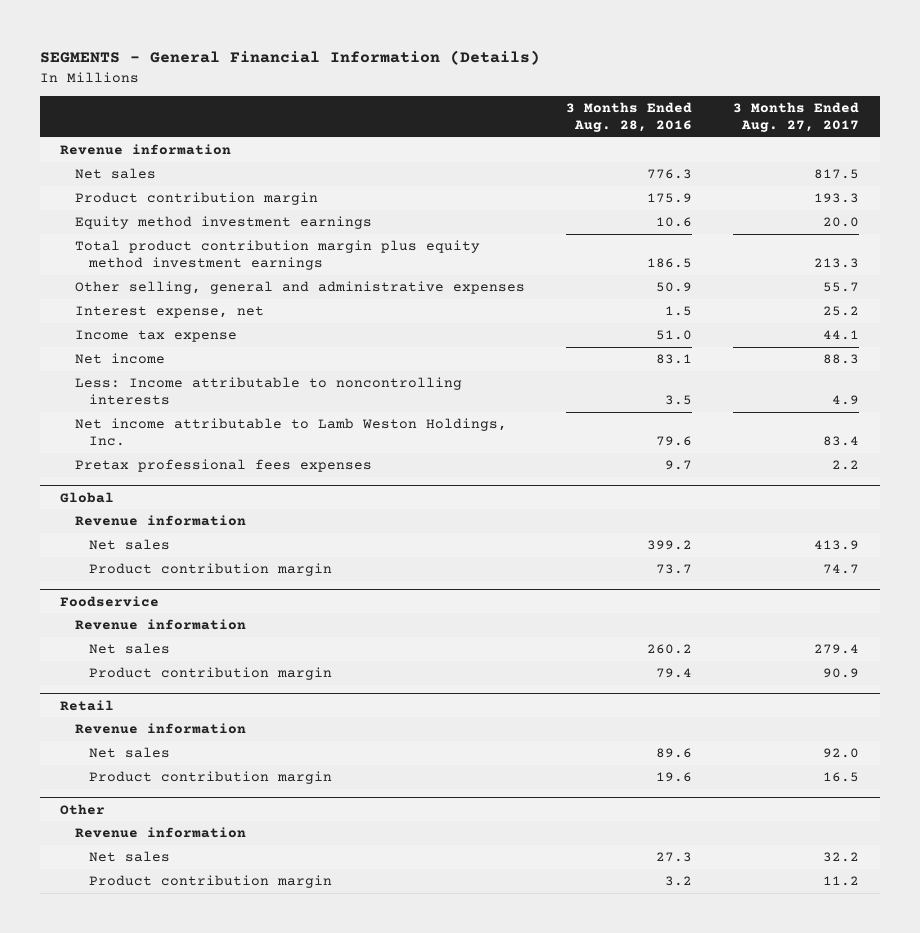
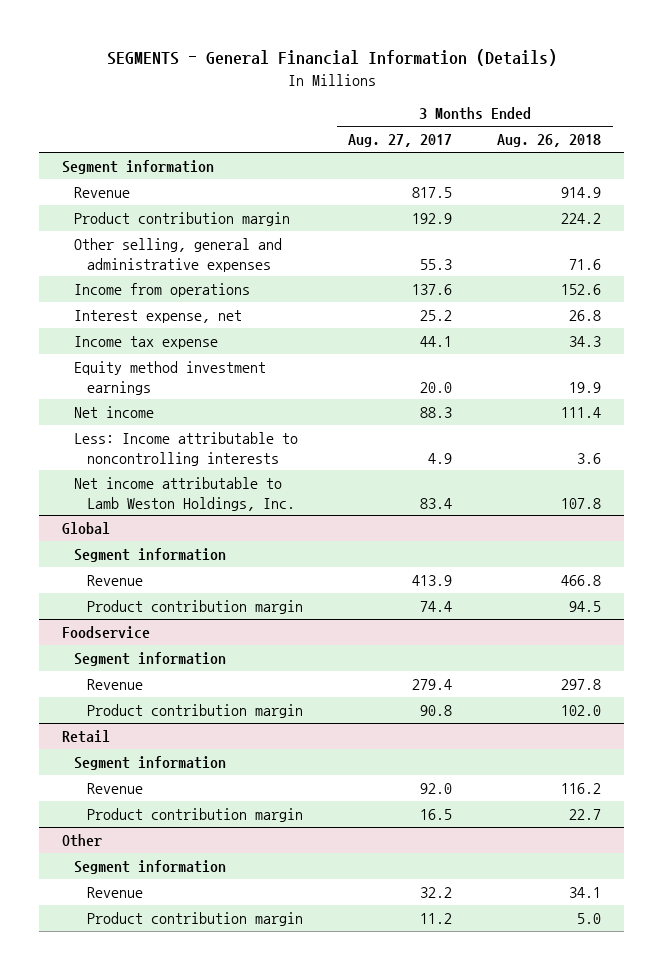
- | 3 Months Ended Aug. 28, 2016 | 3 Months Ended Aug. 27, 2017
+ | 3 Months Ended Aug. 27, 2017 | 3 Months Ended Aug. 26, 2018
- Revenue information
- Net sales | 776.3 | 817.5
- Product contribution margin | 175.9 | 193.3
- Total product contribution margin plus equity method investment earnings | 186.5 | 213.3
- Other selling, general and administrative expenses | 50.9 | 55.7
+ Segment information
+ Revenue | 817.5 | 914.9
+ Product contribution margin | 192.9 | 224.2
+ Other selling, general and administrative expenses | 55.3 | 71.6
+ Income from operations | 137.6 | 152.6
moved down: Equity method investment earnings | 20.0 | 19.9
- Pretax professional fees expenses | 9.7 | 2.2
@ Global
- Revenue information
- Net sales | 399.2 | 413.9
- Product contribution margin | 73.7 | 74.7
+ Segment information
+ Revenue | 413.9 | 466.8
+ Product contribution margin | 74.4 | 94.5
@ Foodservice
- Revenue information
- Net sales | 260.2 | 279.4
- Product contribution margin | 79.4 | 90.9
+ Segment information
+ Revenue | 279.4 | 297.8
+ Product contribution margin | 90.8 | 102.0
@ Retail
- Revenue information
- Net sales | 89.6 | 92.0
+ Segment information
+ Revenue | 92.0 | 116.2
@ Other
- Revenue information
- Net sales | 27.3 | 32.2
+ Segment information
+ Revenue | 32.2 | 34.1

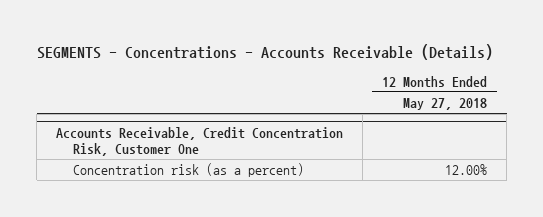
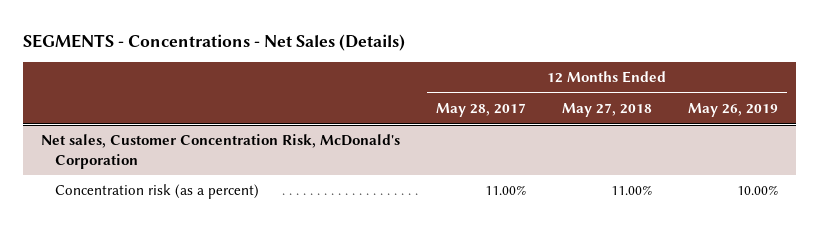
- SEGMENTS - Concentrations - Accounts Receivable (Details)
+ SEGMENTS - Concentrations - Net Sales (Details)
- | 12 Months Ended May 27, 2018
+ | 12 Months Ended May 28, 2017 | 12 Months Ended May 27, 2018 | 12 Months Ended May 26, 2019
- Accounts Receivable, Credit Concentration Risk, Customer One
- Concentration risk (as a percent) | 12.00%
+ Net sales, Customer Concentration Risk, McDonald's Corporation
+ Concentration risk (as a percent) | 11.00% | 11.00% | 10.00%

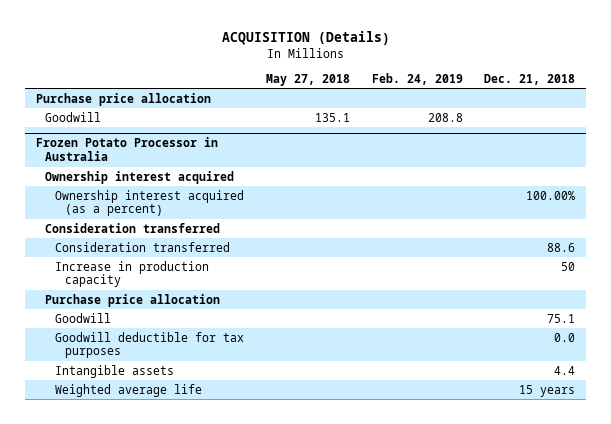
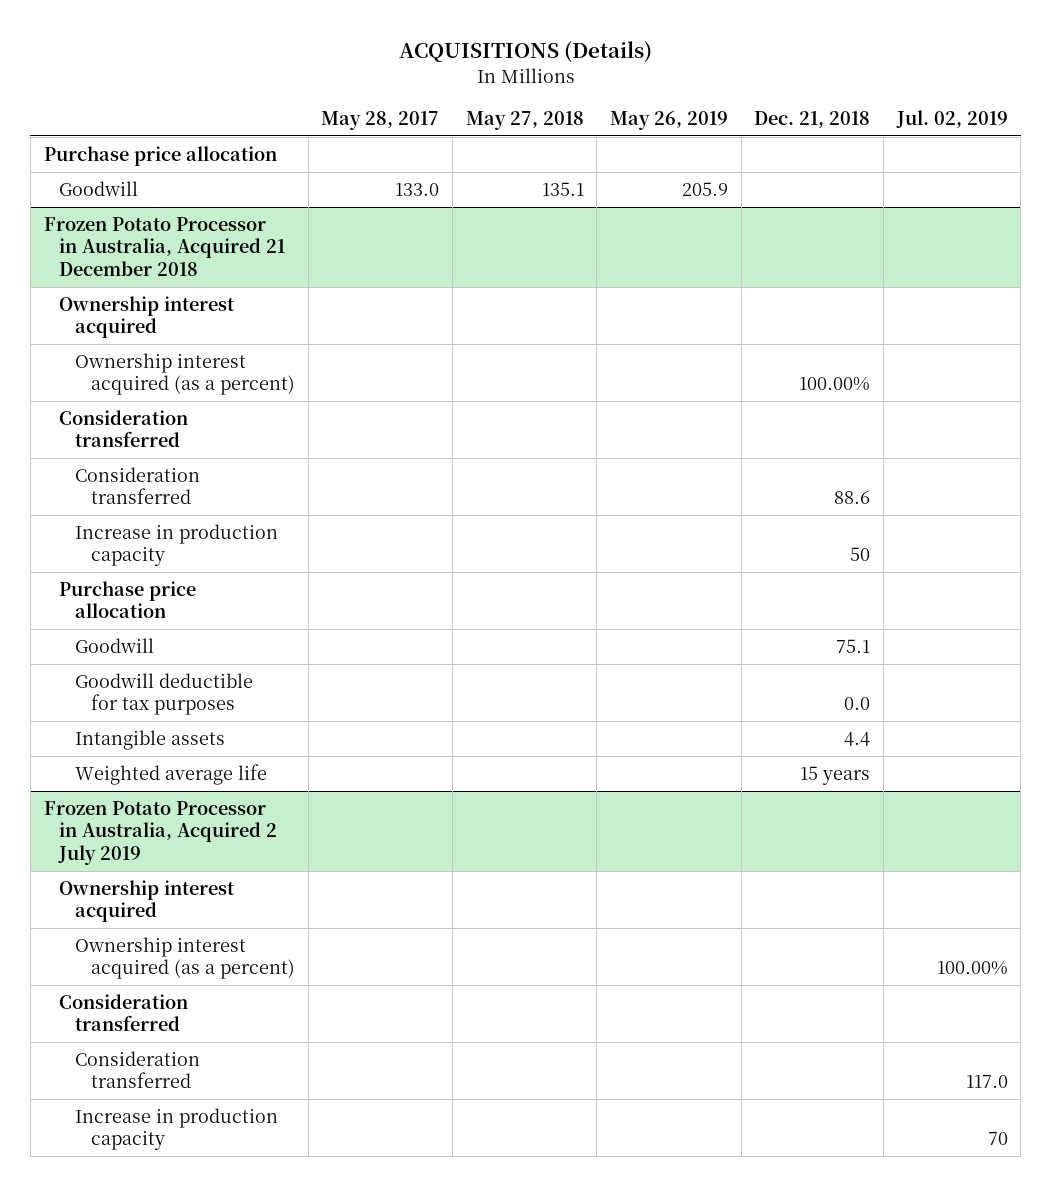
- ACQUISITION (Details)
+ ACQUISITIONS (Details)
- | May 27, 2018 | Feb. 24, 2019 | Dec. 21, 2018
+ | May 28, 2017 | May 27, 2018 | May 26, 2019 | Dec. 21, 2018 | Jul. 02, 2019
- Frozen Potato Processor in Australia
+ Frozen Potato Processor in Australia, Acquired 21 December 2018
+ Frozen Potato Processor in Australia, Acquired 2 July 2019
+ Ownership interest acquired
+ Ownership interest acquired (as a percent) | | | | | 100.00%
+ Consideration transferred
+ Consideration transferred | | | | | 117.0
+ Increase in production capacity | | | | | 70

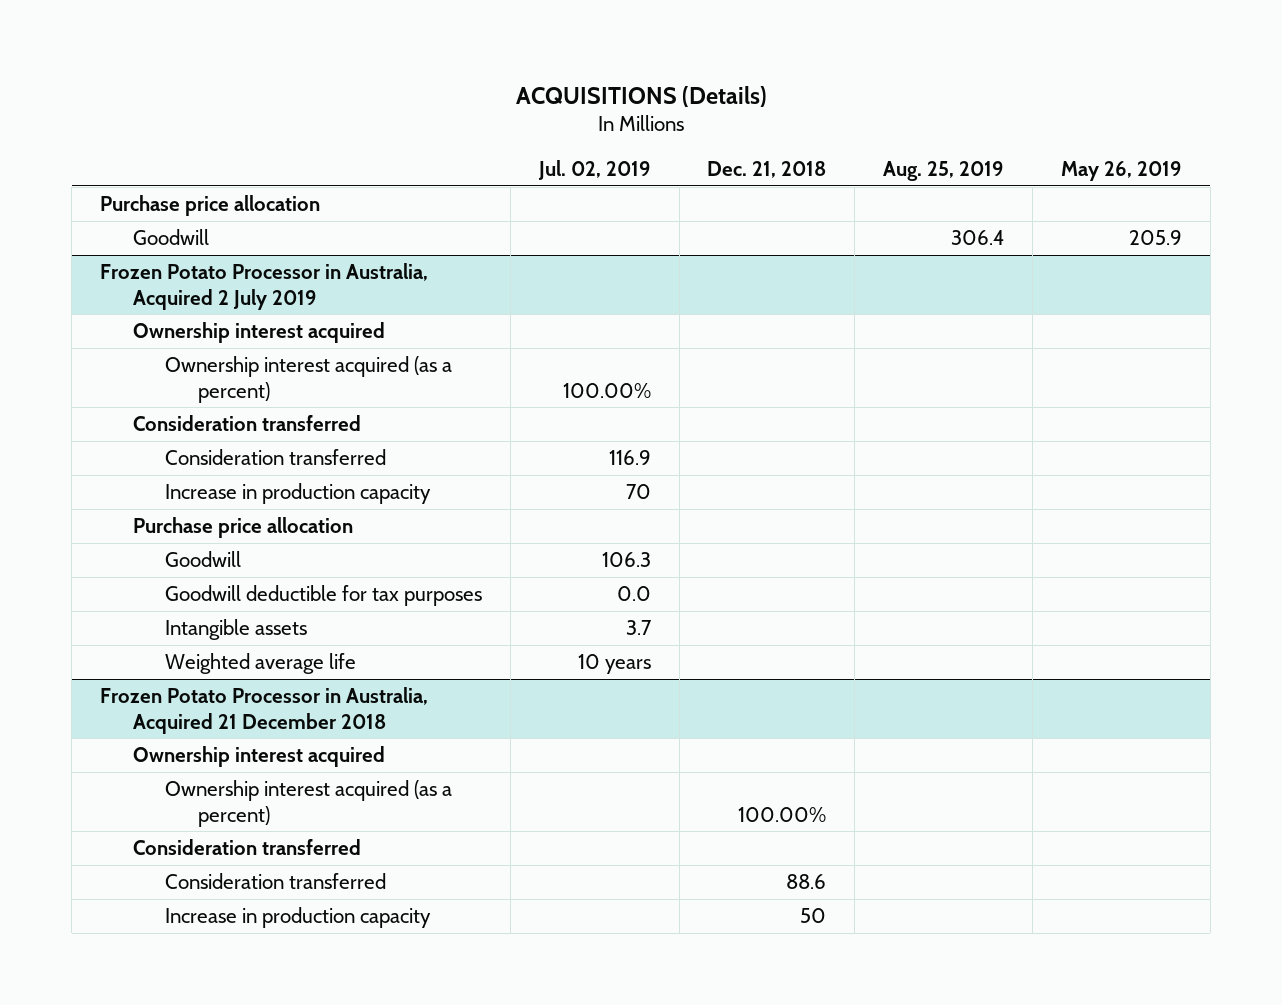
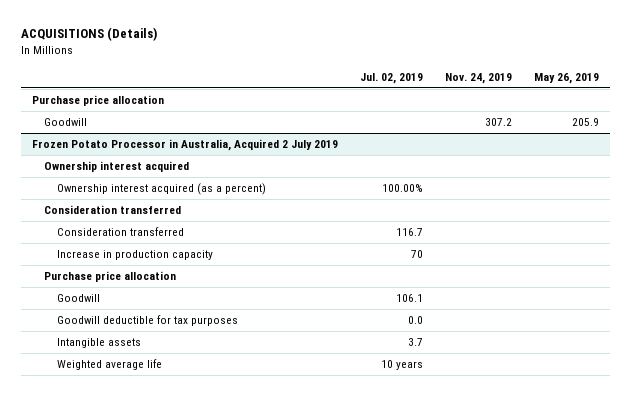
- | Jul. 02, 2019 | Dec. 21, 2018 | Aug. 25, 2019 | May 26, 2019
+ | Jul. 02, 2019 | Nov. 24, 2019 | May 26, 2019
@ Frozen Potato Processor in Australia, Acquired 2 July 2019
- Consideration transferred | 116.9 | | |
+ Consideration transferred | 116.7 | |
- Goodwill | 106.3 | | |
+ Goodwill | 106.1 | |
- Frozen Potato Processor in Australia, Acquired 21 December 2018
- Ownership interest acquired
- Ownership interest acquired (as a percent) | | 100.00% | |
- Consideration transferred
- Consideration transferred | | 88.6 | |
- Increase in production capacity | | 50 | |

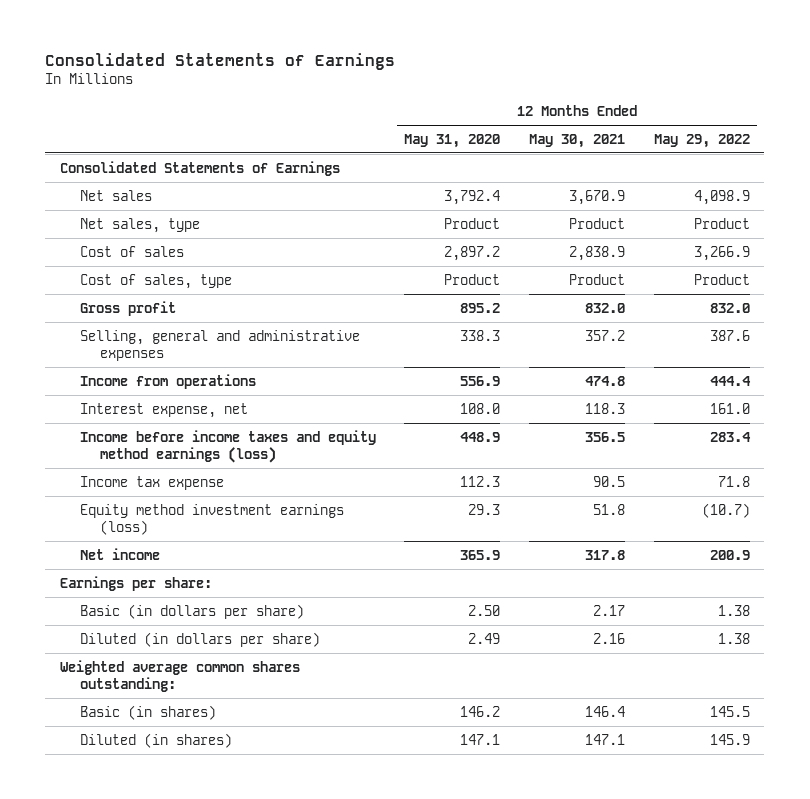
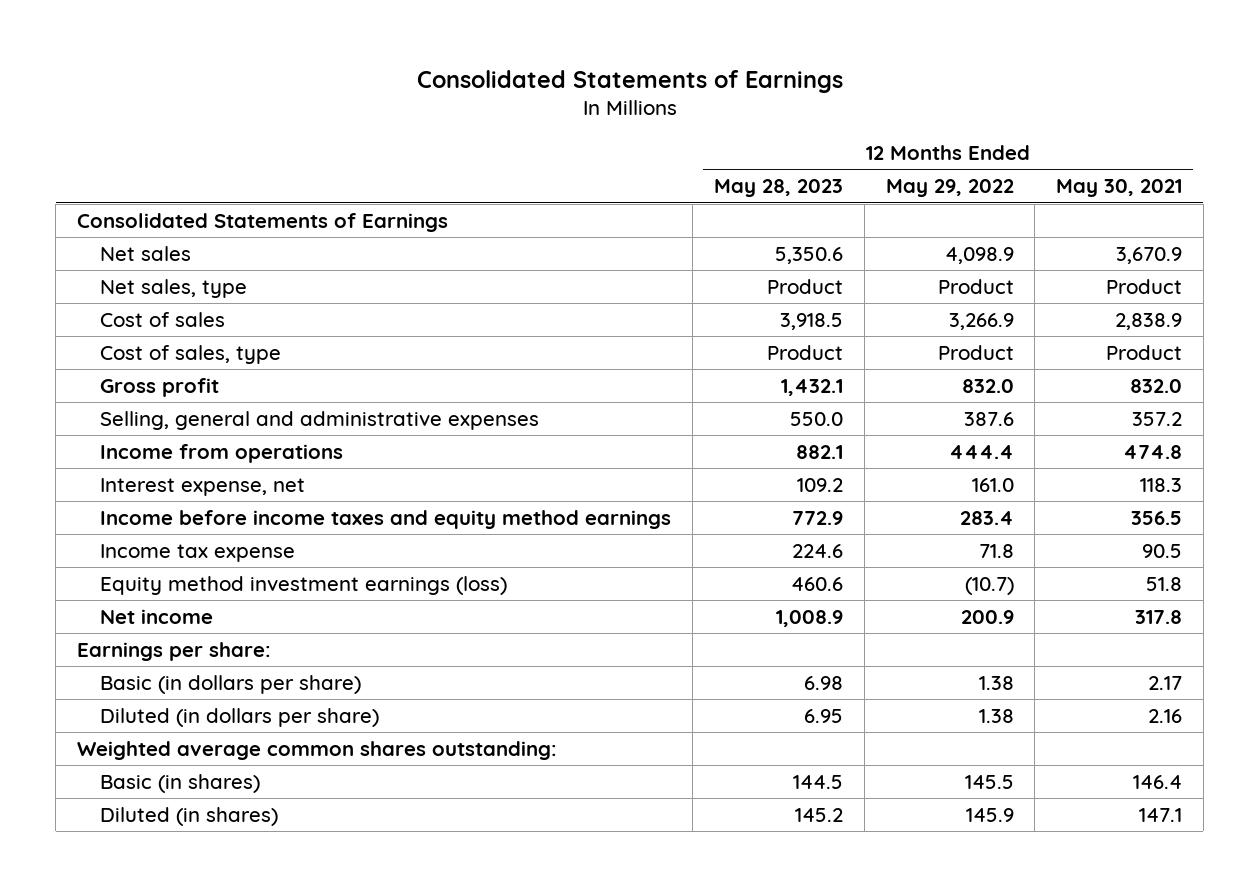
- | 12 Months Ended May 31, 2020 | 12 Months Ended May 30, 2021 | 12 Months Ended May 29, 2022
+ | 12 Months Ended May 28, 2023 | 12 Months Ended May 29, 2022 | 12 Months Ended May 30, 2021
- Income before income taxes and equity method earnings (loss) | 448.9 | 356.5 | 283.4
+ Income before income taxes and equity method earnings | 772.9 | 283.4 | 356.5

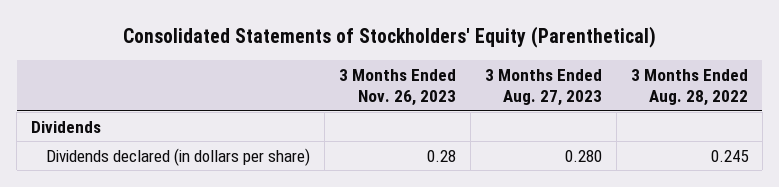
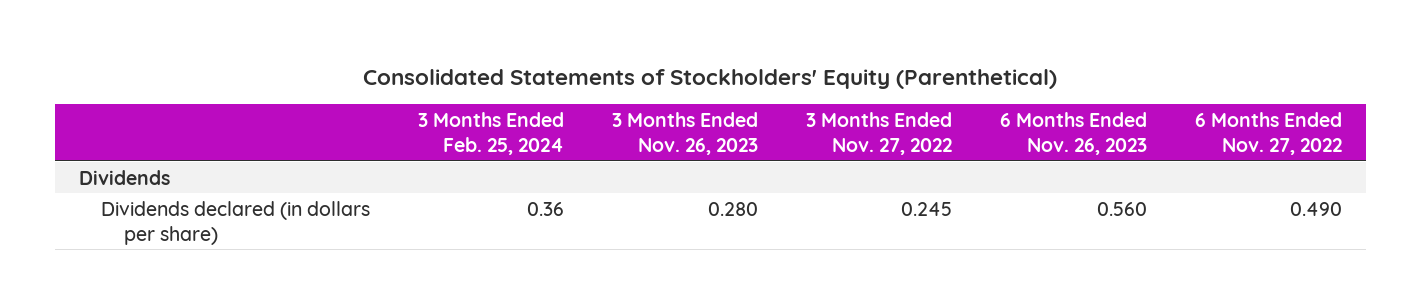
- | 3 Months Ended Nov. 26, 2023 | 3 Months Ended Aug. 27, 2023 | 3 Months Ended Aug. 28, 2022
+ | 3 Months Ended Feb. 25, 2024 | 3 Months Ended Nov. 26, 2023 | 3 Months Ended Nov. 27, 2022 | 6 Months Ended Nov. 26, 2023 | 6 Months Ended Nov. 27, 2022
- Dividends declared (in dollars per share) | 0.28 | 0.280 | 0.245
+ Dividends declared (in dollars per share) | 0.36 | 0.280 | 0.245 | 0.560 | 0.490

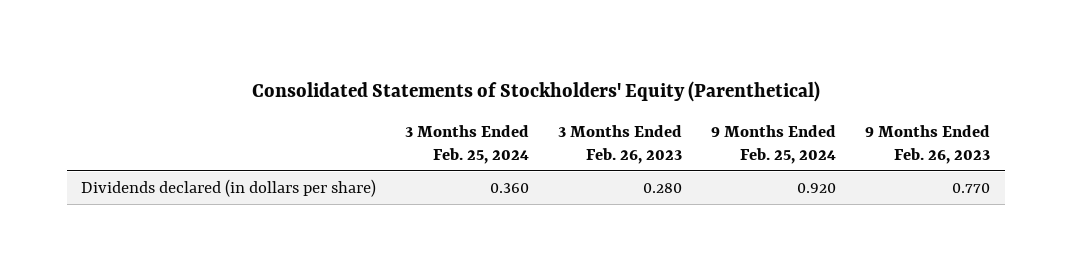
- | 3 Months Ended Feb. 25, 2024 | 3 Months Ended Nov. 26, 2023 | 3 Months Ended Nov. 27, 2022 | 6 Months Ended Nov. 26, 2023 | 6 Months Ended Nov. 27, 2022
+ | 3 Months Ended Feb. 25, 2024 | 3 Months Ended Feb. 26, 2023 | 9 Months Ended Feb. 25, 2024 | 9 Months Ended Feb. 26, 2023
- Dividends
- Dividends declared (in dollars per share) | 0.36 | 0.280 | 0.245 | 0.560 | 0.490
+ Dividends declared (in dollars per share) | 0.360 | 0.280 | 0.920 | 0.770

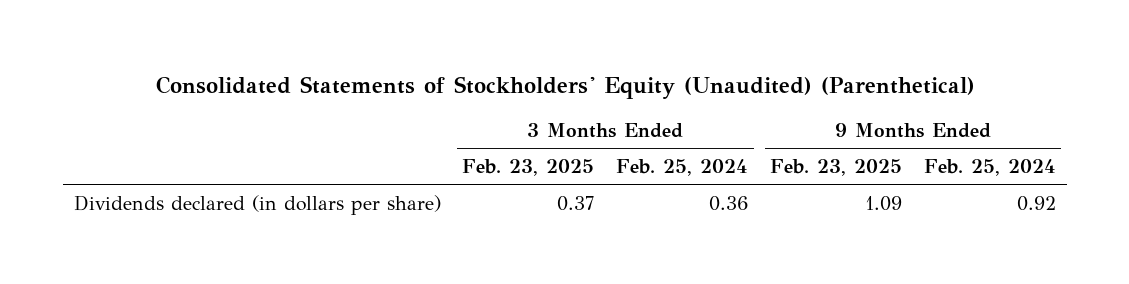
- Consolidated Statements of Stockholders' Equity (Parenthetical)
+ Consolidated Statements of Stockholders' Equity (Unaudited) (Parenthetical)
- | 3 Months Ended Feb. 25, 2024 | 3 Months Ended Feb. 26, 2023 | 9 Months Ended Feb. 25, 2024 | 9 Months Ended Feb. 26, 2023
+ | 3 Months Ended Feb. 23, 2025 | 3 Months Ended Feb. 25, 2024 | 9 Months Ended Feb. 23, 2025 | 9 Months Ended Feb. 25, 2024
- Dividends declared (in dollars per share) | 0.360 | 0.280 | 0.920 | 0.770
+ Dividends declared (in dollars per share) | 0.37 | 0.36 | 1.09 | 0.92

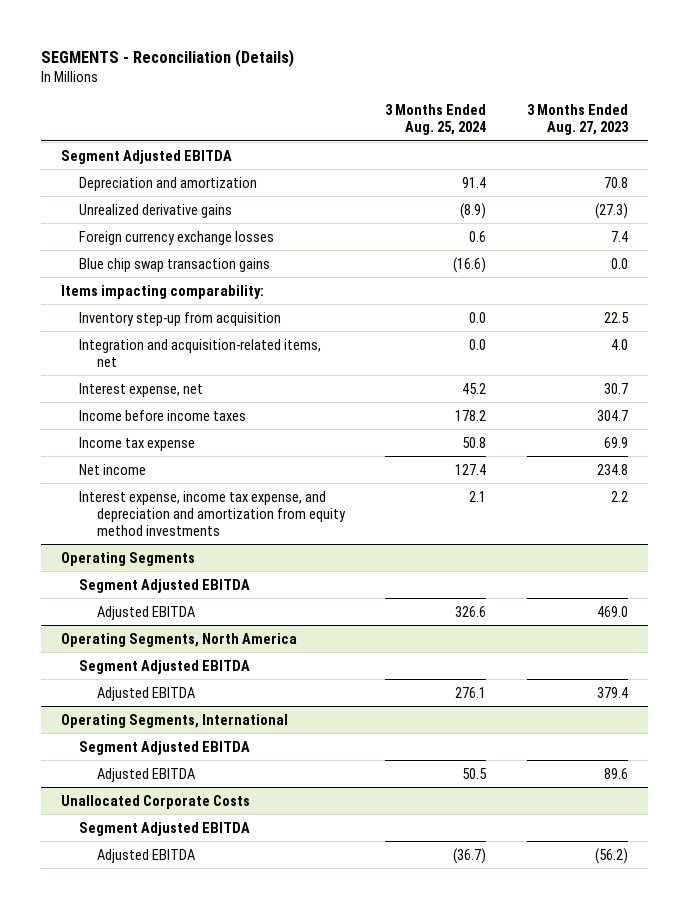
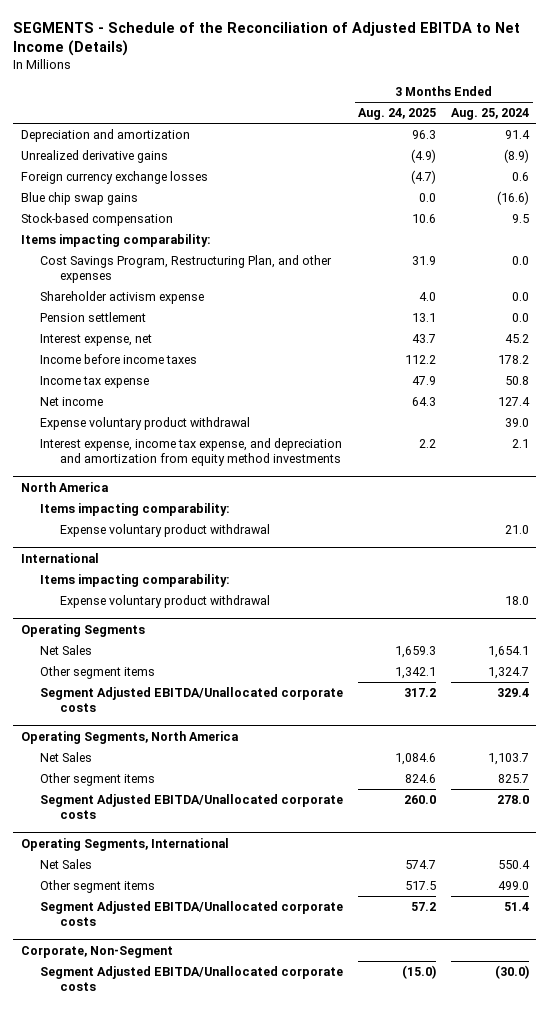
- SEGMENTS - Reconciliation (Details)
+ SEGMENTS - Schedule of the Reconciliation of Adjusted EBITDA to Net Income (Details)
- | 3 Months Ended Aug. 25, 2024 | 3 Months Ended Aug. 27, 2023
+ | 3 Months Ended Aug. 24, 2025 | 3 Months Ended Aug. 25, 2024
- Segment Adjusted EBITDA
- Blue chip swap transaction gains | (16.6) | 0.0
+ Blue chip swap gains | 0.0 | (16.6)
+ Stock-based compensation | 10.6 | 9.5
- Inventory step-up from acquisition | 0.0 | 22.5
- Integration and acquisition-related items, net | 0.0 | 4.0
+ Cost Savings Program, Restructuring Plan, and other expenses | 31.9 | 0.0
+ Shareholder activism expense | 4.0 | 0.0
+ Pension settlement | 13.1 | 0.0
+ Expense voluntary product withdrawal | | 39.0
+ North America
+ Items impacting comparability:
+ Expense voluntary product withdrawal | | 21.0
+ International
+ Items impacting comparability:
+ Expense voluntary product withdrawal | | 18.0
@ Operating Segments
- Segment Adjusted EBITDA
- Adjusted EBITDA | 326.6 | 469.0
+ Net Sales | 1,659.3 | 1,654.1
+ Other segment items | 1,342.1 | 1,324.7
+ Segment Adjusted EBITDA/Unallocated corporate costs | 317.2 | 329.4
@ Operating Segments, North America
- Segment Adjusted EBITDA
- Adjusted EBITDA | 276.1 | 379.4
+ Net Sales | 1,084.6 | 1,103.7
+ Other segment items | 824.6 | 825.7
+ Segment Adjusted EBITDA/Unallocated corporate costs | 260.0 | 278.0
@ Operating Segments, International
- Segment Adjusted EBITDA
- Adjusted EBITDA | 50.5 | 89.6
- Unallocated Corporate Costs
- Segment Adjusted EBITDA
- Adjusted EBITDA | (36.7) | (56.2)
@ Operating Segments, International
+ Net Sales | 574.7 | 550.4
+ Other segment items | 517.5 | 499.0
+ Segment Adjusted EBITDA/Unallocated corporate costs | 57.2 | 51.4
+ Corporate, Non-Segment
+ Segment Adjusted EBITDA/Unallocated corporate costs | (15.0) | (30.0)

